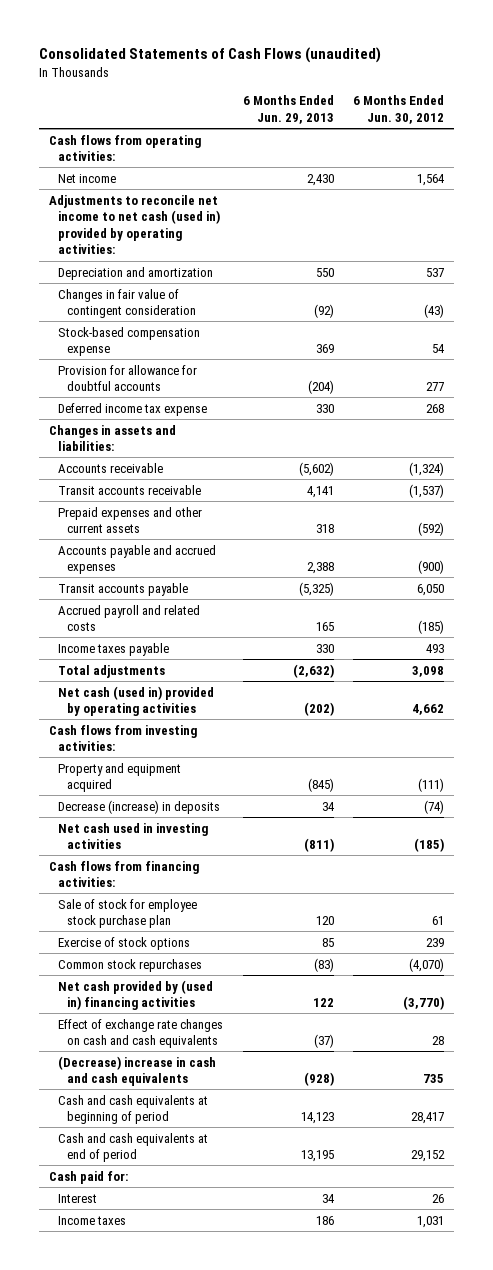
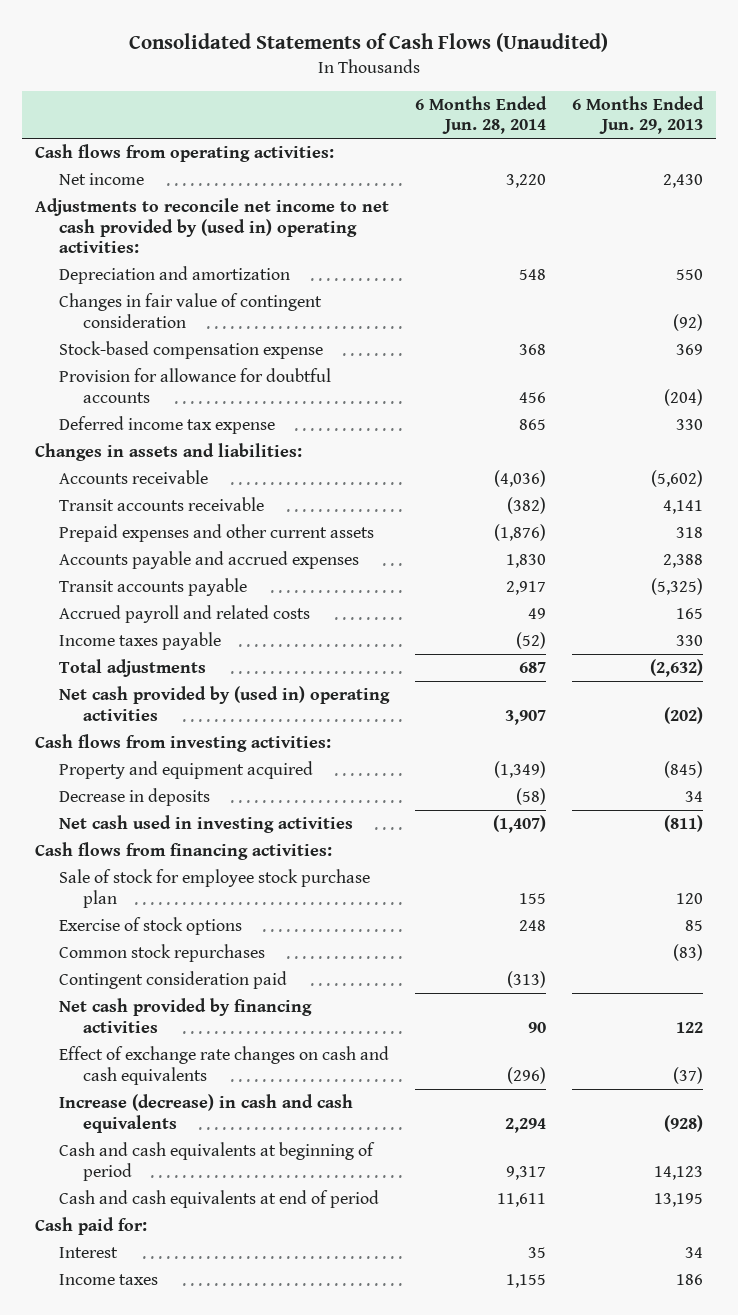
- Consolidated Statements of Cash Flows (unaudited)
+ Consolidated Statements of Cash Flows (Unaudited)
- | 6 Months Ended Jun. 29, 2013 | 6 Months Ended Jun. 30, 2012
+ | 6 Months Ended Jun. 28, 2014 | 6 Months Ended Jun. 29, 2013
- Adjustments to reconcile net income to net cash (used in) provided by operating activities:
+ Adjustments to reconcile net income to net cash provided by (used in) operating activities:
- Net cash (used in) provided by operating activities | (202) | 4,662
+ Net cash provided by (used in) operating activities | 3,907 | (202)
- Decrease (increase) in deposits | 34 | (74)
+ Decrease in deposits | (58) | 34
- Net cash provided by (used in) financing activities | 122 | (3,770)
+ Contingent consideration paid | (313) |
+ Net cash provided by financing activities | 90 | 122
- (Decrease) increase in cash and cash equivalents | (928) | 735
+ Increase (decrease) in cash and cash equivalents | 2,294 | (928)

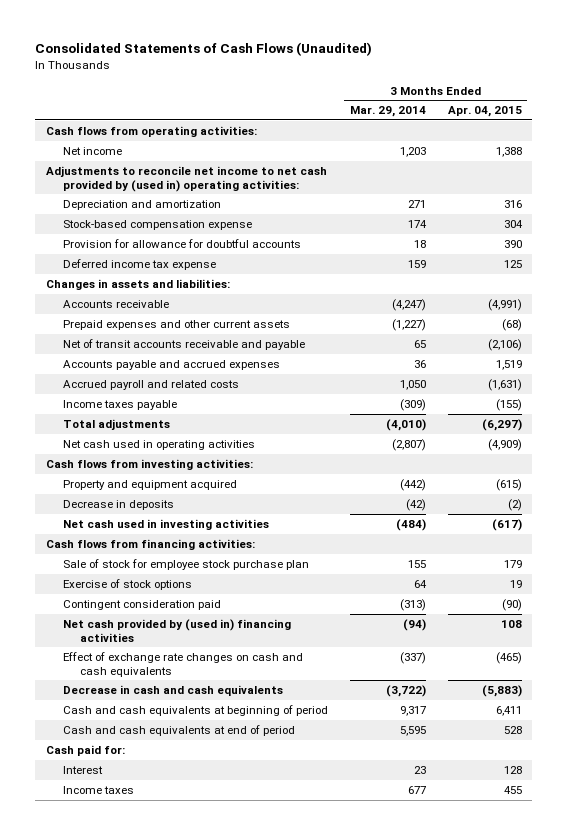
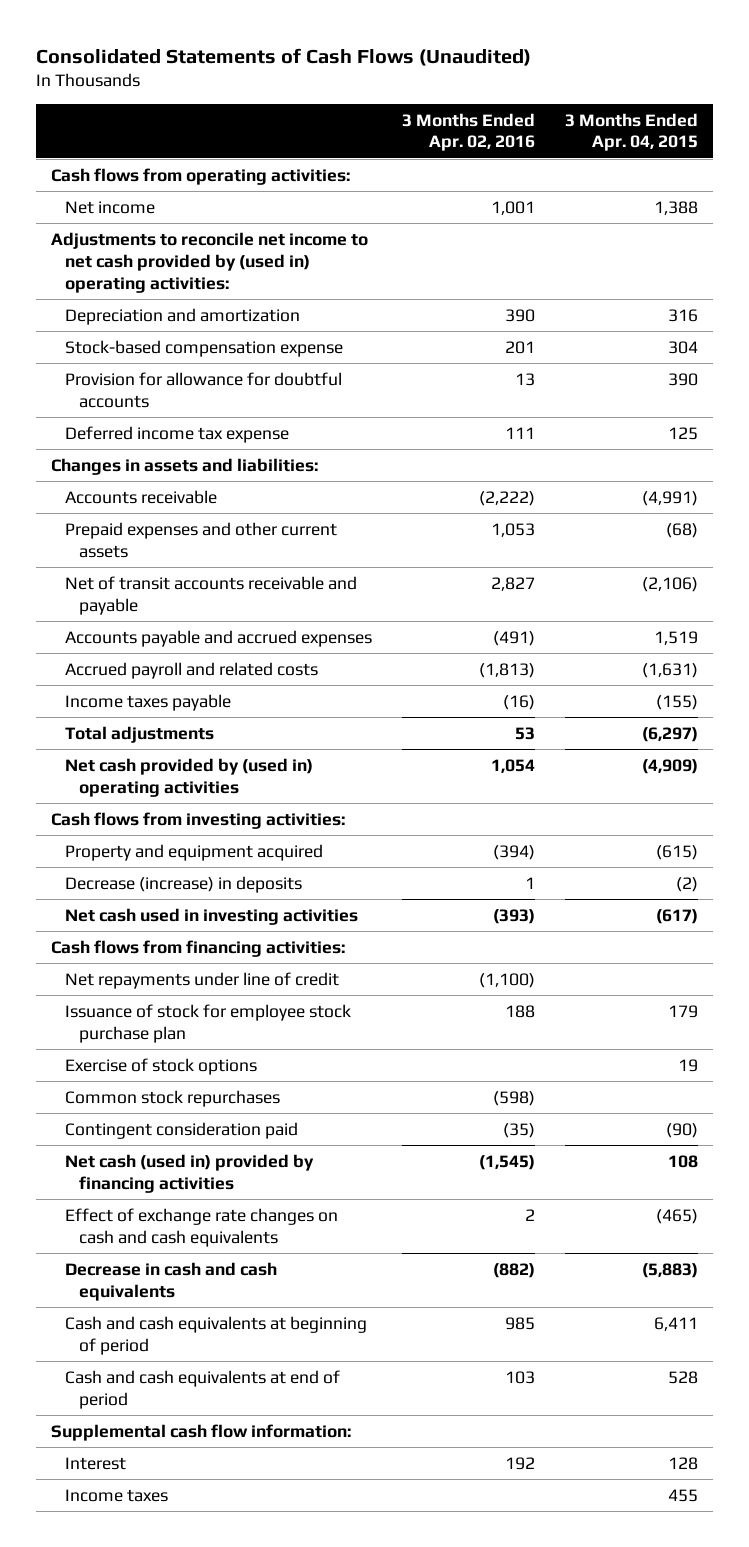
- | 3 Months Ended Mar. 29, 2014 | 3 Months Ended Apr. 04, 2015
+ | 3 Months Ended Apr. 02, 2016 | 3 Months Ended Apr. 04, 2015
- Net cash used in operating activities | (2,807) | (4,909)
+ Net cash provided by (used in) operating activities | 1,054 | (4,909)
- Decrease in deposits | (42) | (2)
+ Decrease (increase) in deposits | 1 | (2)
- Sale of stock for employee stock purchase plan | 155 | 179
+ Net repayments under line of credit | (1,100) |
+ Issuance of stock for employee stock purchase plan | 188 | 179
+ Common stock repurchases | (598) |
- Net cash provided by (used in) financing activities | (94) | 108
+ Net cash (used in) provided by financing activities | (1,545) | 108
- Cash paid for:
+ Supplemental cash flow information:

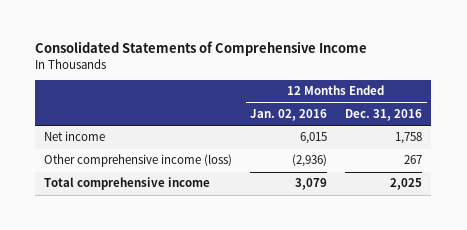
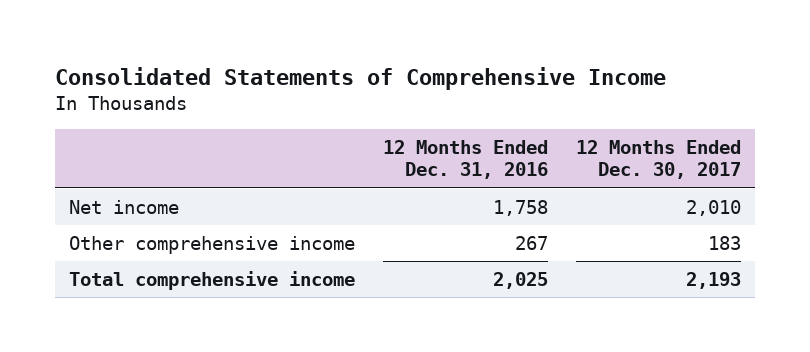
- | 12 Months Ended Jan. 02, 2016 | 12 Months Ended Dec. 31, 2016
+ | 12 Months Ended Dec. 31, 2016 | 12 Months Ended Dec. 30, 2017
- Other comprehensive income (loss) | (2,936) | 267
+ Other comprehensive income | 267 | 183

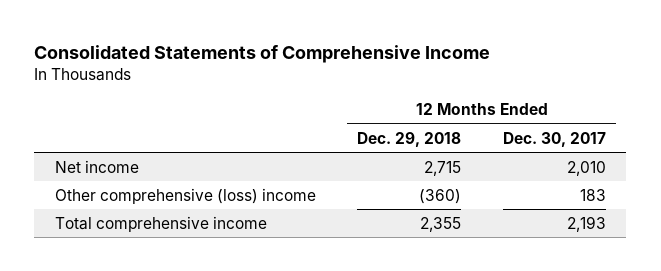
- | 12 Months Ended Dec. 31, 2016 | 12 Months Ended Dec. 30, 2017
+ | 12 Months Ended Dec. 29, 2018 | 12 Months Ended Dec. 30, 2017
- Other comprehensive income | 267 | 183
+ Other comprehensive (loss) income | (360) | 183

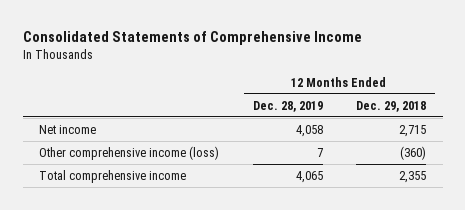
- | 12 Months Ended Dec. 29, 2018 | 12 Months Ended Dec. 30, 2017
+ | 12 Months Ended Dec. 28, 2019 | 12 Months Ended Dec. 29, 2018
- Other comprehensive (loss) income | (360) | 183
+ Other comprehensive income (loss) | 7 | (360)

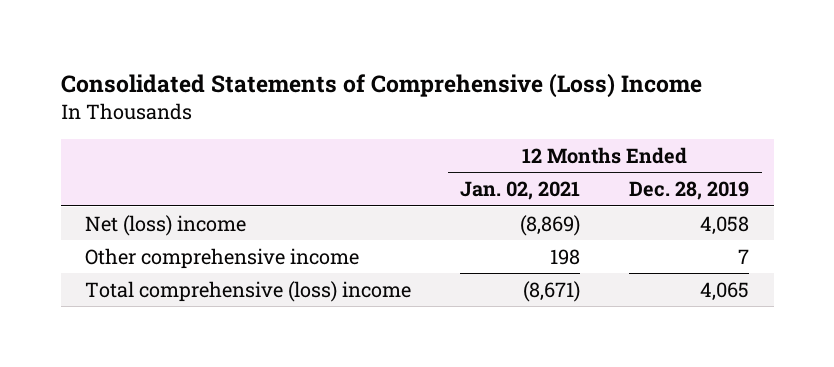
- Consolidated Statements of Comprehensive Income
+ Consolidated Statements of Comprehensive (Loss) Income
- | 12 Months Ended Dec. 28, 2019 | 12 Months Ended Dec. 29, 2018
+ | 12 Months Ended Jan. 02, 2021 | 12 Months Ended Dec. 28, 2019
- Net income | 4,058 | 2,715
- Other comprehensive income (loss) | 7 | (360)
- Total comprehensive income | 4,065 | 2,355
+ Net (loss) income | (8,869) | 4,058
+ Other comprehensive income | 198 | 7
+ Total comprehensive (loss) income | (8,671) | 4,065

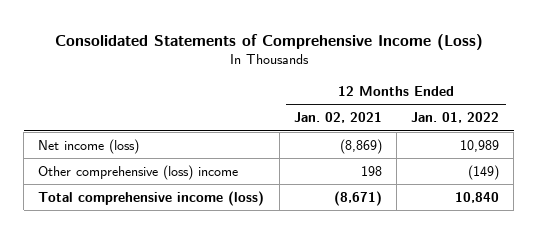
- Consolidated Statements of Comprehensive (Loss) Income
+ Consolidated Statements of Comprehensive Income (Loss)
- | 12 Months Ended Jan. 02, 2021 | 12 Months Ended Dec. 28, 2019
+ | 12 Months Ended Jan. 02, 2021 | 12 Months Ended Jan. 01, 2022
- Net (loss) income | (8,869) | 4,058
- Other comprehensive income | 198 | 7
- Total comprehensive (loss) income | (8,671) | 4,065
+ Net income (loss) | (8,869) | 10,989
+ Other comprehensive (loss) income | 198 | (149)
+ Total comprehensive income (loss) | (8,671) | 10,840

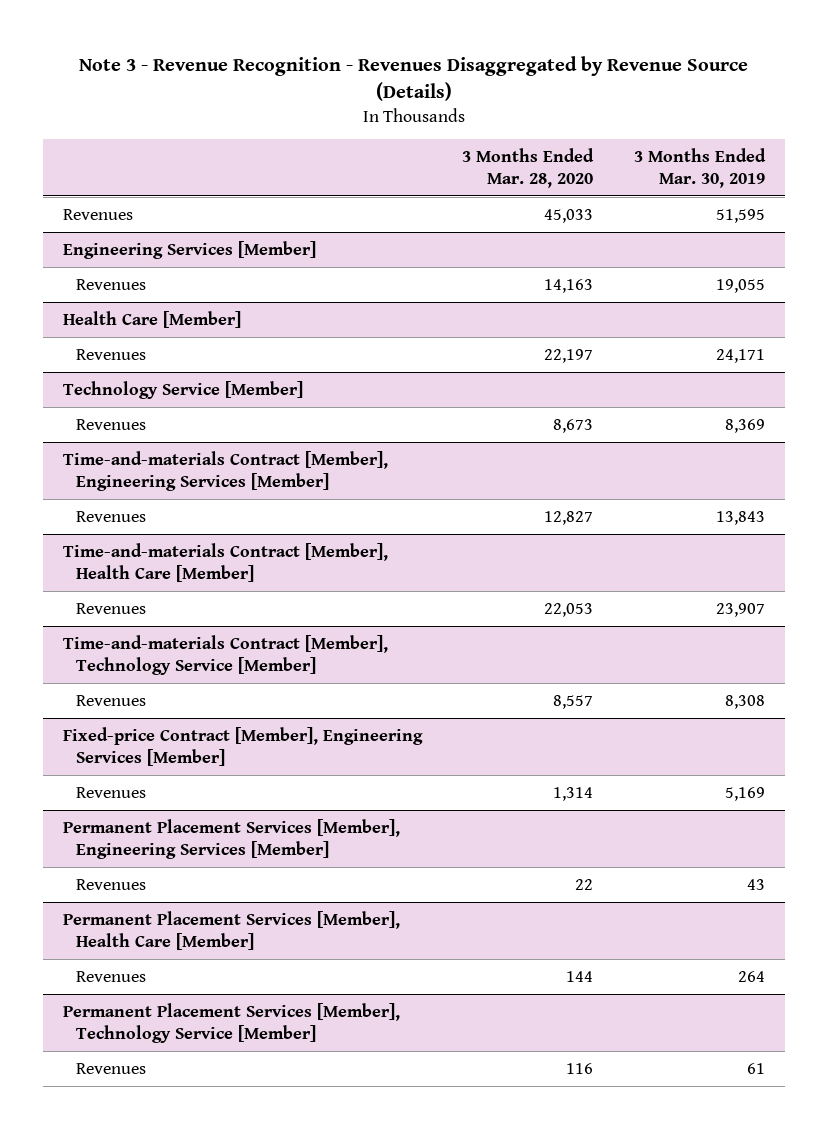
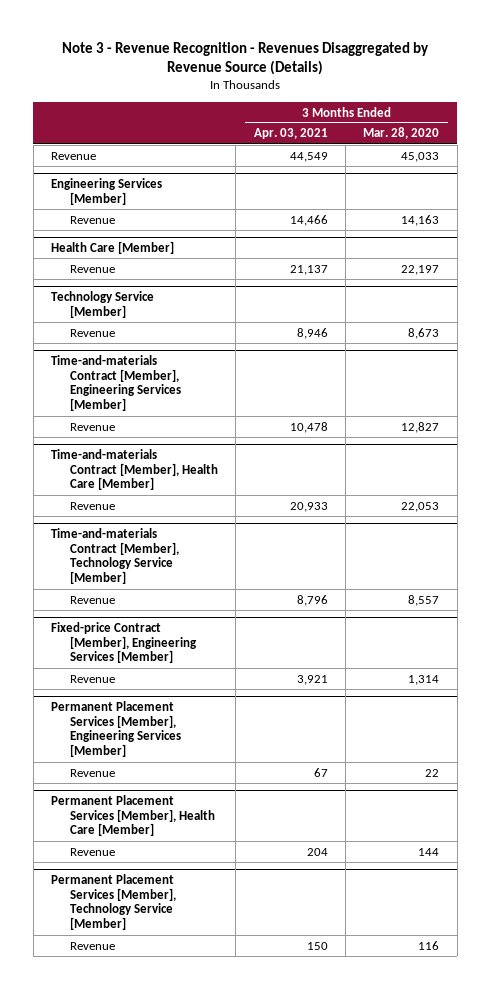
- | 3 Months Ended Mar. 28, 2020 | 3 Months Ended Mar. 30, 2019
+ | 3 Months Ended Apr. 03, 2021 | 3 Months Ended Mar. 28, 2020
- Revenues | 45,033 | 51,595
+ Revenue | 44,549 | 45,033
@ Engineering Services [Member]
- Revenues | 14,163 | 19,055
+ Revenue | 14,466 | 14,163
@ Health Care [Member]
- Revenues | 22,197 | 24,171
+ Revenue | 21,137 | 22,197
@ Technology Service [Member]
- Revenues | 8,673 | 8,369
+ Revenue | 8,946 | 8,673
@ Time-and-materials Contract [Member], Engineering Services [Member]
- Revenues | 12,827 | 13,843
+ Revenue | 10,478 | 12,827
@ Time-and-materials Contract [Member], Health Care [Member]
- Revenues | 22,053 | 23,907
+ Revenue | 20,933 | 22,053
@ Time-and-materials Contract [Member], Technology Service [Member]
- Revenues | 8,557 | 8,308
+ Revenue | 8,796 | 8,557
@ Fixed-price Contract [Member], Engineering Services [Member]
- Revenues | 1,314 | 5,169
+ Revenue | 3,921 | 1,314
@ Permanent Placement Services [Member], Engineering Services [Member]
- Revenues | 22 | 43
+ Revenue | 67 | 22
@ Permanent Placement Services [Member], Health Care [Member]
- Revenues | 144 | 264
+ Revenue | 204 | 144
@ Permanent Placement Services [Member], Technology Service [Member]
- Revenues | 116 | 61
+ Revenue | 150 | 116

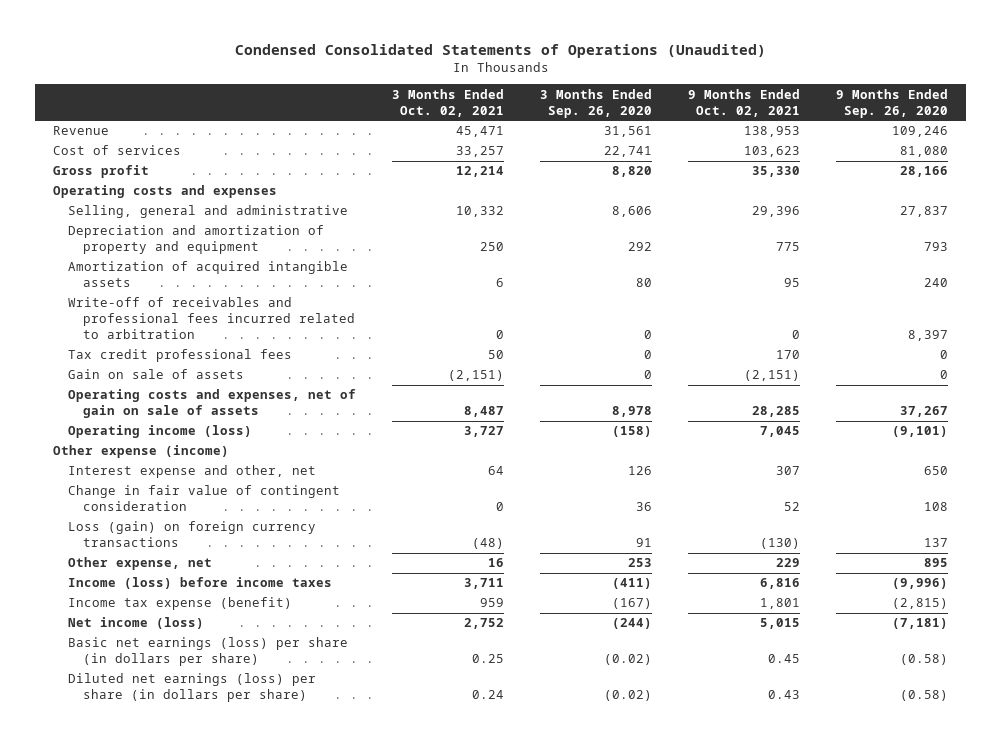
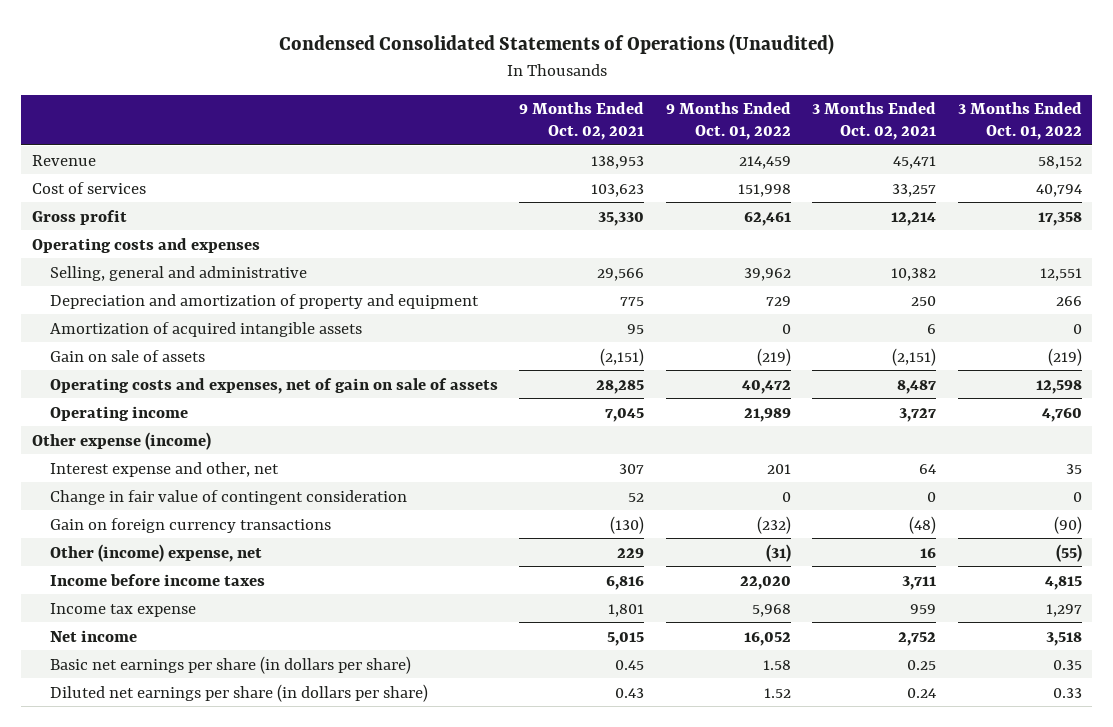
- | 3 Months Ended Oct. 02, 2021 | 3 Months Ended Sep. 26, 2020 | 9 Months Ended Oct. 02, 2021 | 9 Months Ended Sep. 26, 2020
+ | 9 Months Ended Oct. 02, 2021 | 9 Months Ended Oct. 01, 2022 | 3 Months Ended Oct. 02, 2021 | 3 Months Ended Oct. 01, 2022
- Selling, general and administrative | 10,332 | 8,606 | 29,396 | 27,837
+ Selling, general and administrative | 29,566 | 39,962 | 10,382 | 12,551
- Write-off of receivables and professional fees incurred related to arbitration | 0 | 0 | 0 | 8,397
- Tax credit professional fees | 50 | 0 | 170 | 0
- Operating income (loss) | 3,727 | (158) | 7,045 | (9,101)
+ Operating income | 7,045 | 21,989 | 3,727 | 4,760
- Loss (gain) on foreign currency transactions | (48) | 91 | (130) | 137
- Other expense, net | 16 | 253 | 229 | 895
- Income (loss) before income taxes | 3,711 | (411) | 6,816 | (9,996)
- Income tax expense (benefit) | 959 | (167) | 1,801 | (2,815)
- Net income (loss) | 2,752 | (244) | 5,015 | (7,181)
- Basic net earnings (loss) per share (in dollars per share) | 0.25 | (0.02) | 0.45 | (0.58)
- Diluted net earnings (loss) per share (in dollars per share) | 0.24 | (0.02) | 0.43 | (0.58)
+ Gain on foreign currency transactions | (130) | (232) | (48) | (90)
+ Other (income) expense, net | 229 | (31) | 16 | (55)
+ Income before income taxes | 6,816 | 22,020 | 3,711 | 4,815
+ Income tax expense | 1,801 | 5,968 | 959 | 1,297
+ Net income | 5,015 | 16,052 | 2,752 | 3,518
+ Basic net earnings per share (in dollars per share) | 0.45 | 1.58 | 0.25 | 0.35
+ Diluted net earnings per share (in dollars per share) | 0.43 | 1.52 | 0.24 | 0.33

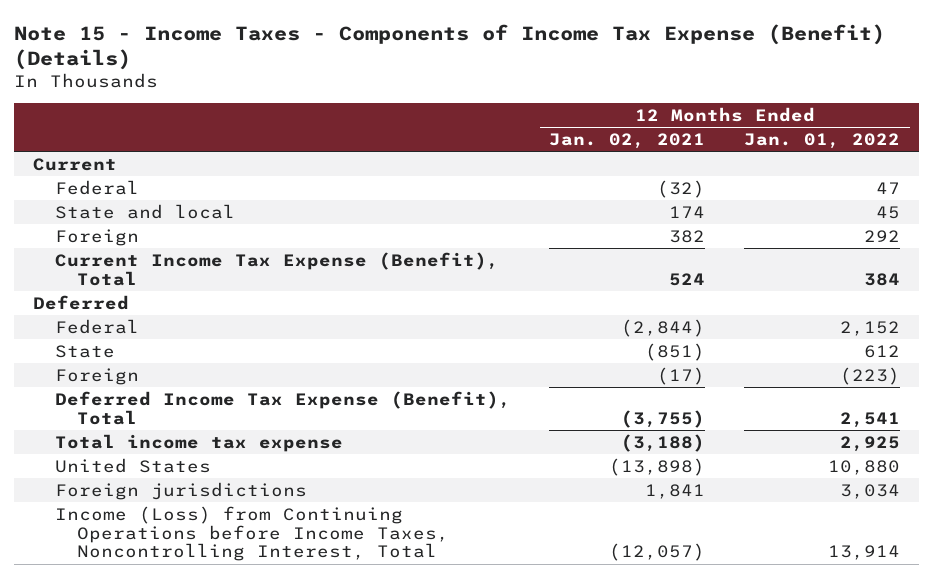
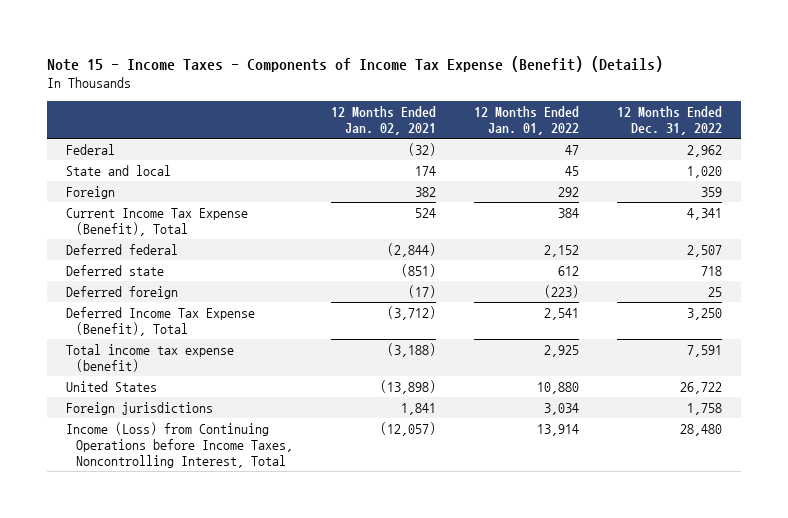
- | 12 Months Ended Jan. 02, 2021 | 12 Months Ended Jan. 01, 2022
+ | 12 Months Ended Jan. 02, 2021 | 12 Months Ended Jan. 01, 2022 | 12 Months Ended Dec. 31, 2022
- Current
- Deferred
- Federal | (2,844) | 2,152
- State | (851) | 612
- Foreign | (17) | (223)
- Deferred Income Tax Expense (Benefit), Total | (3,755) | 2,541
- Total income tax expense | (3,188) | 2,925
+ Deferred federal | (2,844) | 2,152 | 2,507
+ Deferred state | (851) | 612 | 718
+ Deferred foreign | (17) | (223) | 25
+ Deferred Income Tax Expense (Benefit), Total | (3,712) | 2,541 | 3,250
+ Total income tax expense (benefit) | (3,188) | 2,925 | 7,591

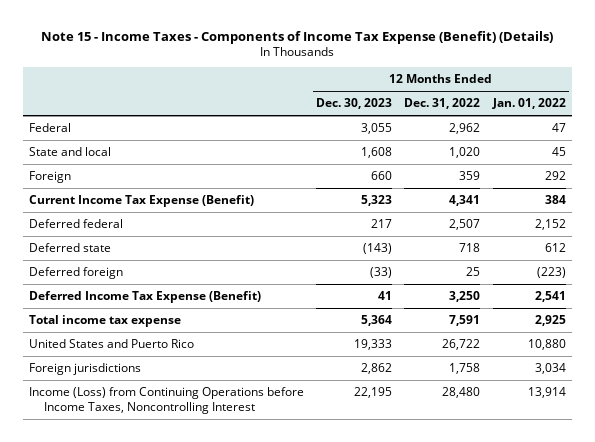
- | 12 Months Ended Jan. 02, 2021 | 12 Months Ended Jan. 01, 2022 | 12 Months Ended Dec. 31, 2022
+ | 12 Months Ended Dec. 30, 2023 | 12 Months Ended Dec. 31, 2022 | 12 Months Ended Jan. 01, 2022
- Current Income Tax Expense (Benefit), Total | 524 | 384 | 4,341
+ Current Income Tax Expense (Benefit) | 5,323 | 4,341 | 384
- Deferred Income Tax Expense (Benefit), Total | (3,712) | 2,541 | 3,250
- Total income tax expense (benefit) | (3,188) | 2,925 | 7,591
- United States | (13,898) | 10,880 | 26,722
+ Deferred Income Tax Expense (Benefit) | 41 | 3,250 | 2,541
+ Total income tax expense | 5,364 | 7,591 | 2,925
+ United States and Puerto Rico | 19,333 | 26,722 | 10,880
- Income (Loss) from Continuing Operations before Income Taxes, Noncontrolling Interest, Total | (12,057) | 13,914 | 28,480
+ Income (Loss) from Continuing Operations before Income Taxes, Noncontrolling Interest | 22,195 | 28,480 | 13,914

